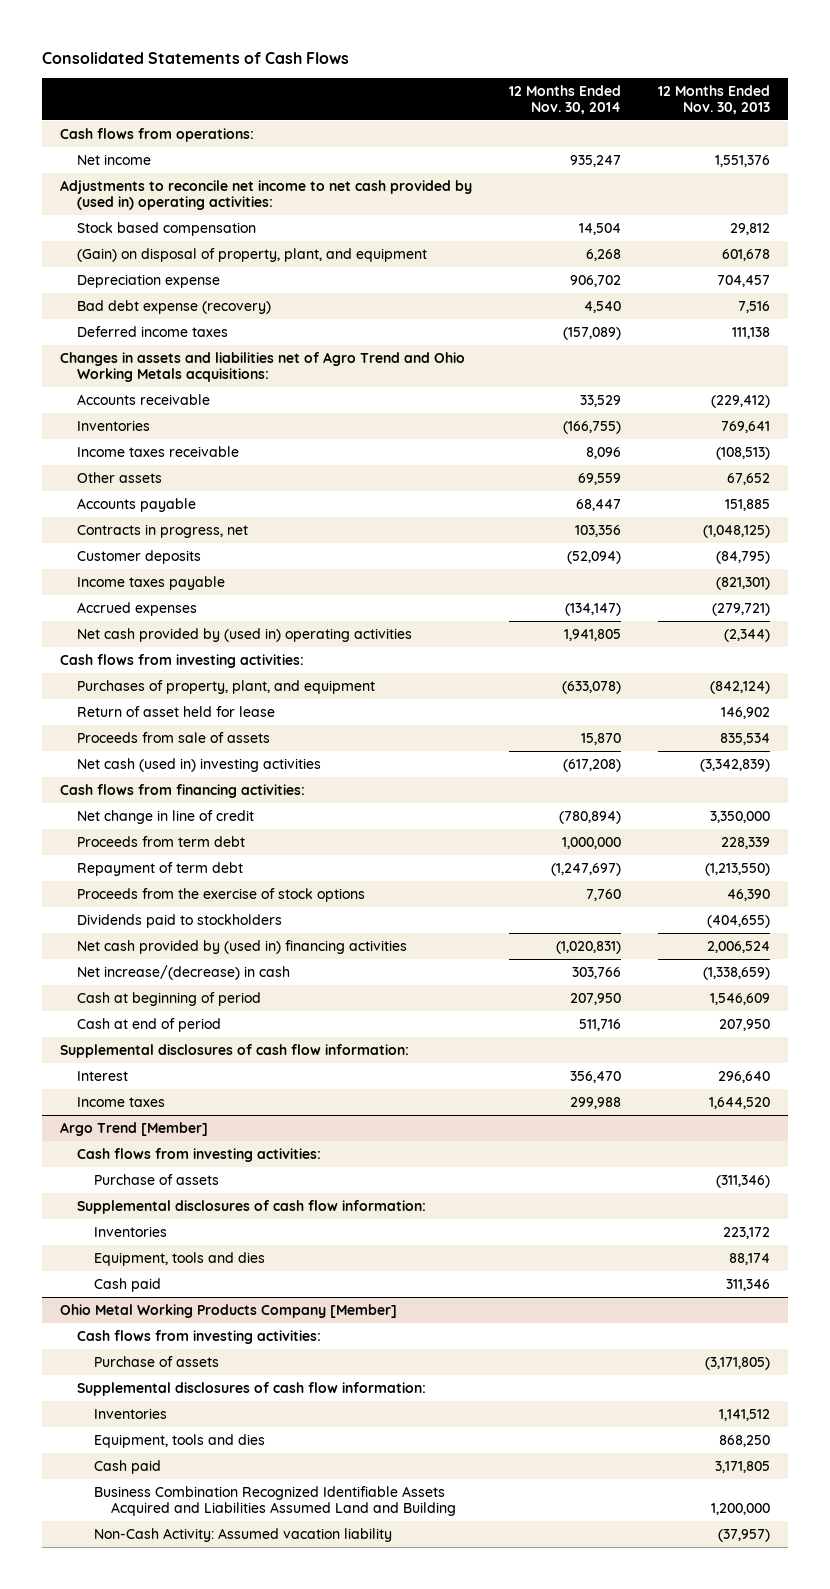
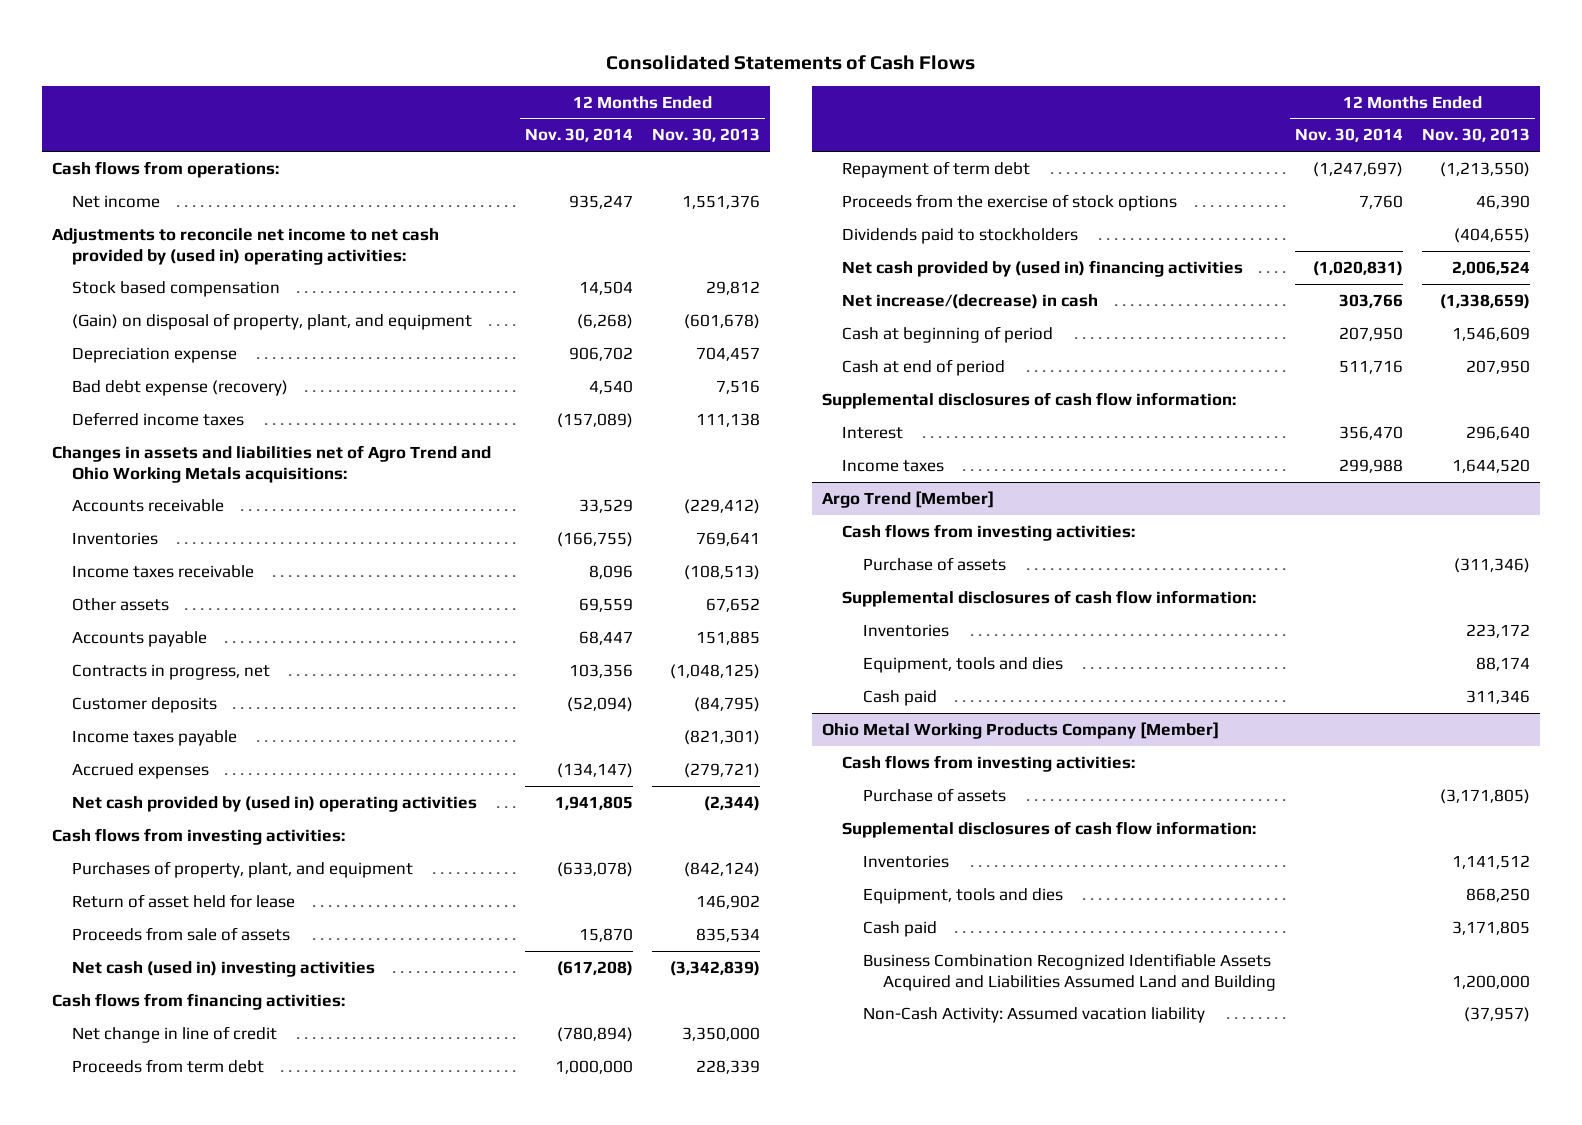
- (Gain) on disposal of property, plant, and equipment | 6,268 | 601,678
+ (Gain) on disposal of property, plant, and equipment | (6,268) | (601,678)

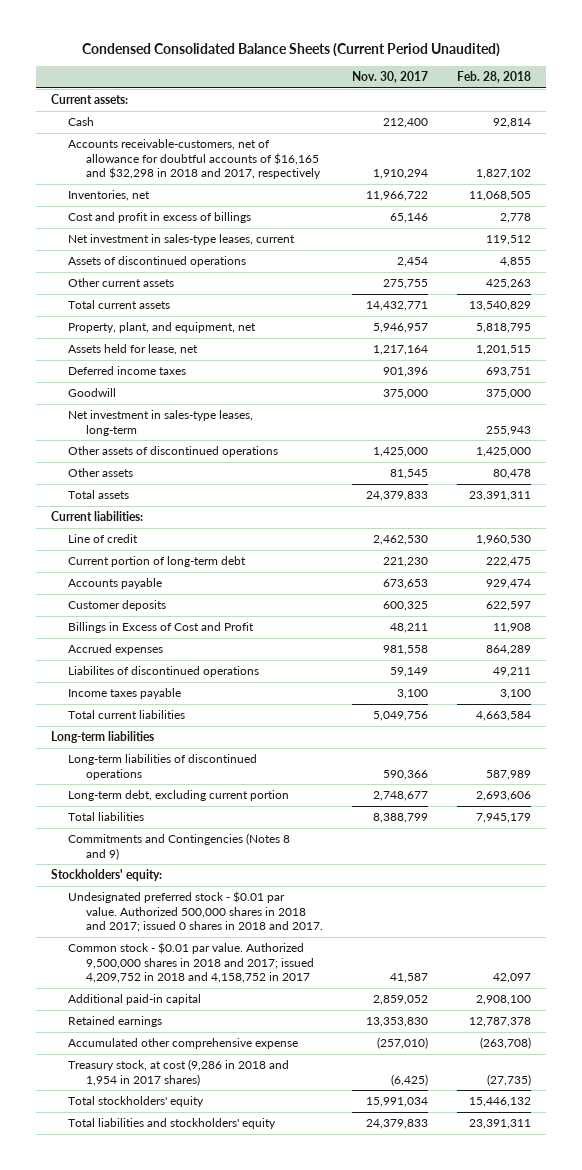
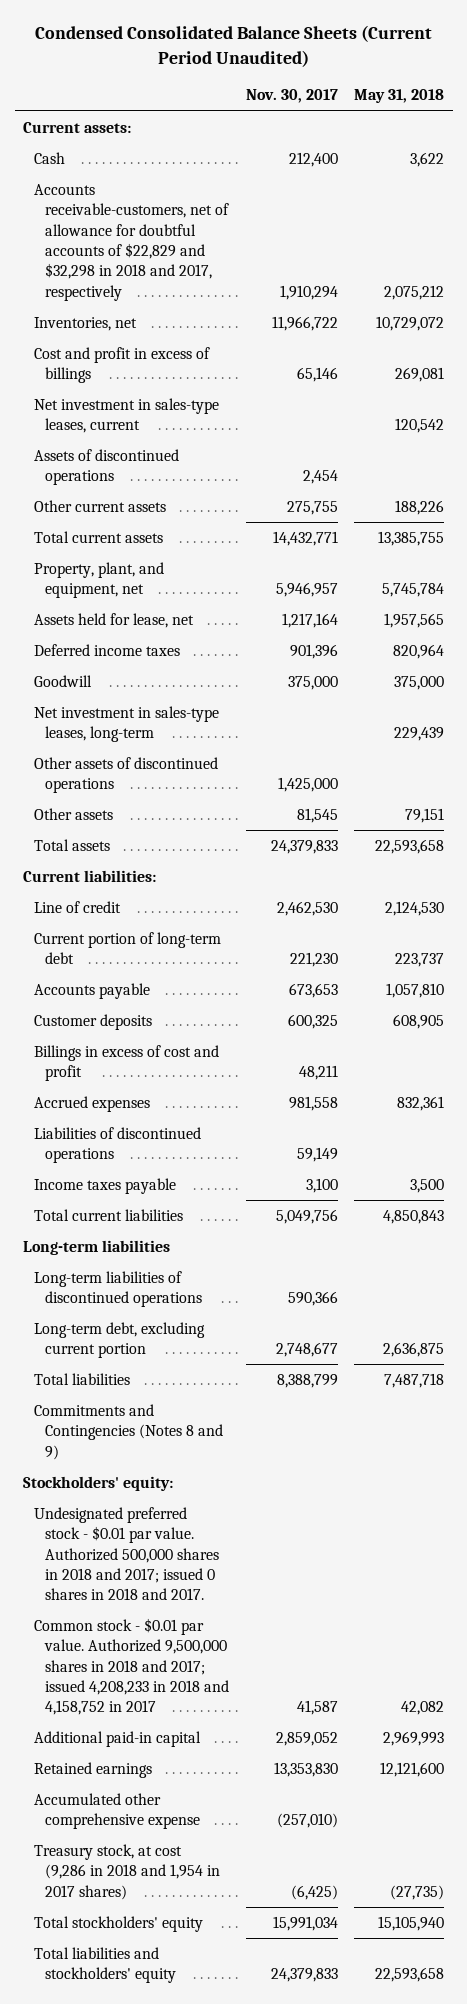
- | Nov. 30, 2017 | Feb. 28, 2018
+ | Nov. 30, 2017 | May 31, 2018
- Accounts receivable-customers, net of allowance for doubtful accounts of $16,165 and $32,298 in 2018 and 2017, respectively | 1,910,294 | 1,827,102
+ Accounts receivable-customers, net of allowance for doubtful accounts of $22,829 and $32,298 in 2018 and 2017, respectively | 1,910,294 | 2,075,212
- Billings in Excess of Cost and Profit | 48,211 | 11,908
+ Billings in excess of cost and profit | 48,211 |
- Liabilites of discontinued operations | 59,149 | 49,211
+ Liabilities of discontinued operations | 59,149 |
- Common stock - $0.01 par value. Authorized 9,500,000 shares in 2018 and 2017; issued 4,209,752 in 2018 and 4,158,752 in 2017 | 41,587 | 42,097
+ Common stock - $0.01 par value. Authorized 9,500,000 shares in 2018 and 2017; issued 4,208,233 in 2018 and 4,158,752 in 2017 | 41,587 | 42,082

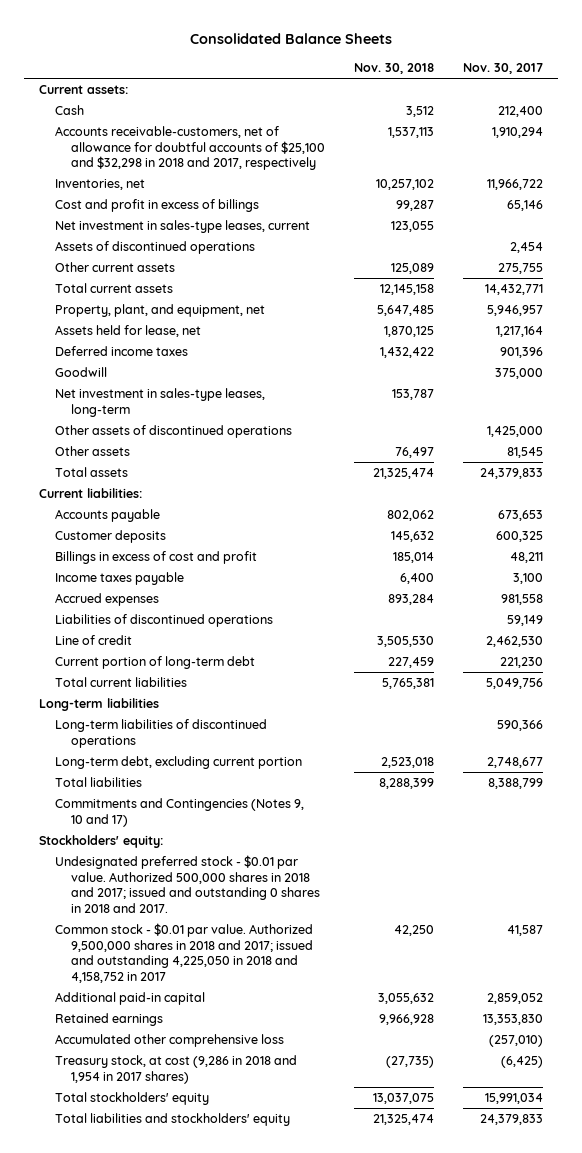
- Condensed Consolidated Balance Sheets (Current Period Unaudited)
+ Consolidated Balance Sheets
- | Nov. 30, 2017 | May 31, 2018
+ | Nov. 30, 2018 | Nov. 30, 2017
- Accounts receivable-customers, net of allowance for doubtful accounts of $22,829 and $32,298 in 2018 and 2017, respectively | 1,910,294 | 2,075,212
+ Accounts receivable-customers, net of allowance for doubtful accounts of $25,100 and $32,298 in 2018 and 2017, respectively | 1,537,113 | 1,910,294
moved up: Income taxes payable | 6,400 | 3,100
moved down: Line of credit | 3,505,530 | 2,462,530
moved down: Current portion of long-term debt | 227,459 | 221,230
- Commitments and Contingencies (Notes 8 and 9)
+ Commitments and Contingencies (Notes 9, 10 and 17)
- Undesignated preferred stock - $0.01 par value. Authorized 500,000 shares in 2018 and 2017; issued 0 shares in 2018 and 2017.
- Common stock - $0.01 par value. Authorized 9,500,000 shares in 2018 and 2017; issued 4,208,233 in 2018 and 4,158,752 in 2017 | 41,587 | 42,082
+ Undesignated preferred stock - $0.01 par value. Authorized 500,000 shares in 2018 and 2017; issued and outstanding 0 shares in 2018 and 2017.
+ Common stock - $0.01 par value. Authorized 9,500,000 shares in 2018 and 2017; issued and outstanding 4,225,050 in 2018 and 4,158,752 in 2017 | 42,250 | 41,587
- Accumulated other comprehensive expense | (257,010) |
+ Accumulated other comprehensive loss | | (257,010)

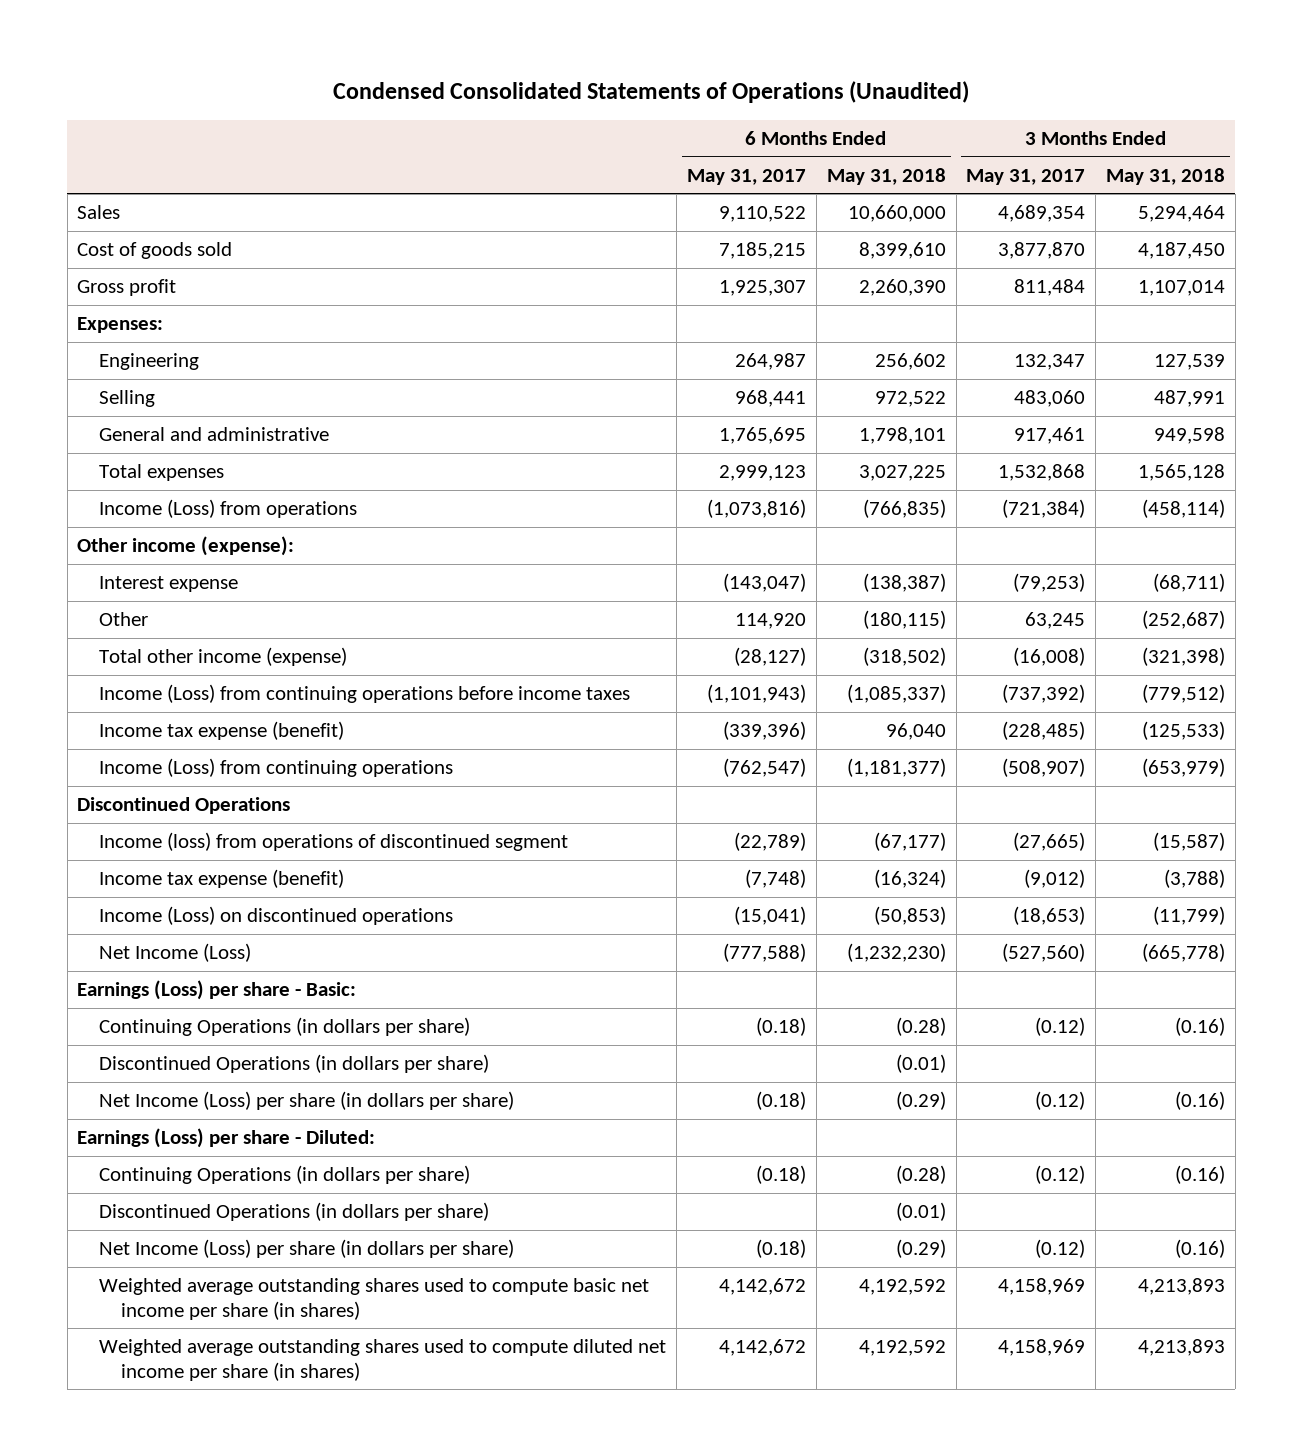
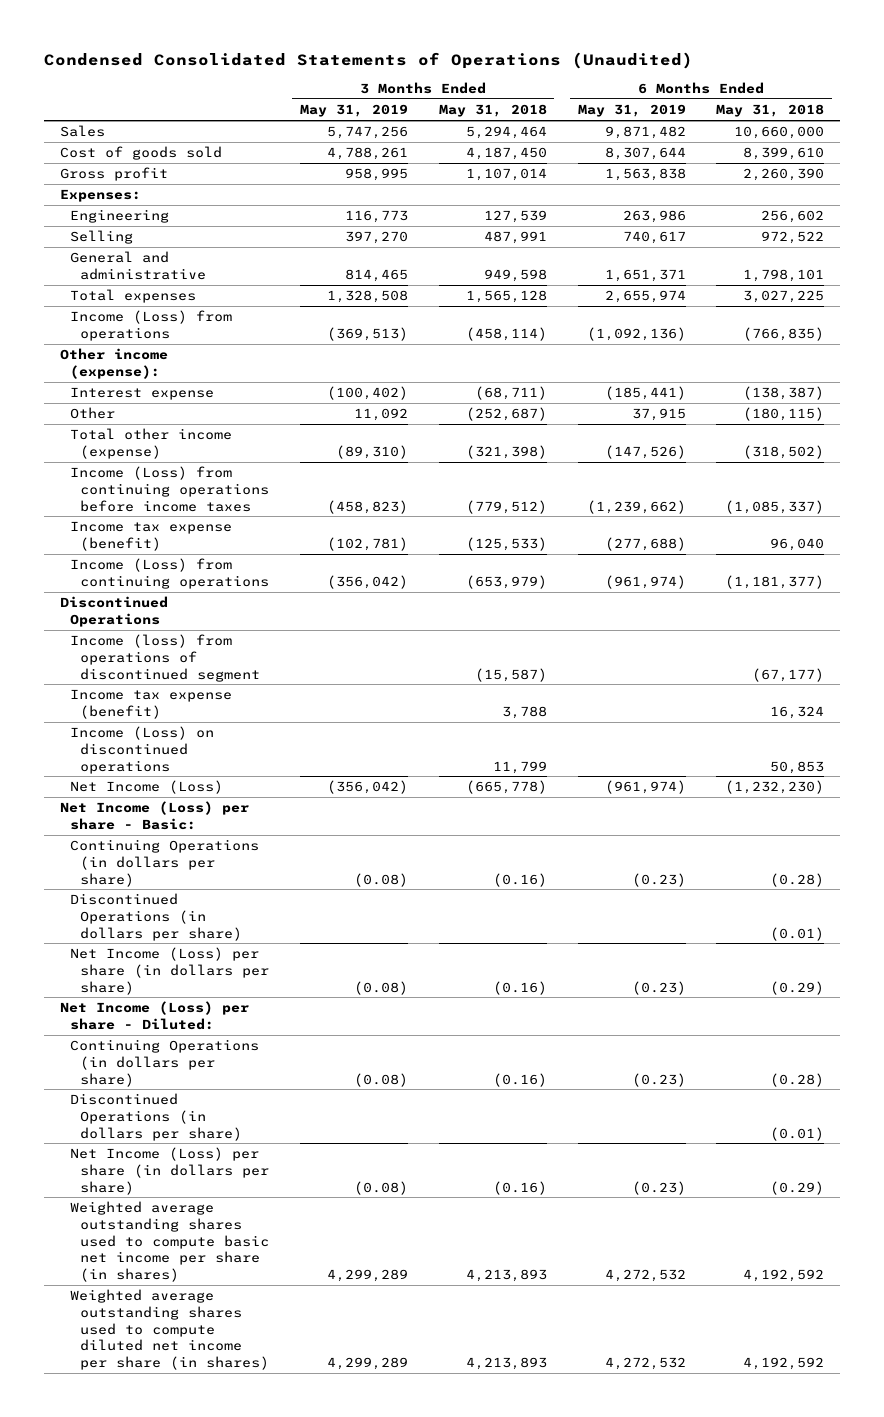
- | 6 Months Ended May 31, 2017 | 6 Months Ended May 31, 2018 | 3 Months Ended May 31, 2017 | 3 Months Ended May 31, 2018
+ | 3 Months Ended May 31, 2019 | 3 Months Ended May 31, 2018 | 6 Months Ended May 31, 2019 | 6 Months Ended May 31, 2018
- Income tax expense (benefit) | (7,748) | (16,324) | (9,012) | (3,788)
- Income (Loss) on discontinued operations | (15,041) | (50,853) | (18,653) | (11,799)
+ Income tax expense (benefit) | | 3,788 | | 16,324
+ Income (Loss) on discontinued operations | | 11,799 | | 50,853
- Earnings (Loss) per share - Basic:
+ Net Income (Loss) per share - Basic:
- Earnings (Loss) per share - Diluted:
+ Net Income (Loss) per share - Diluted:

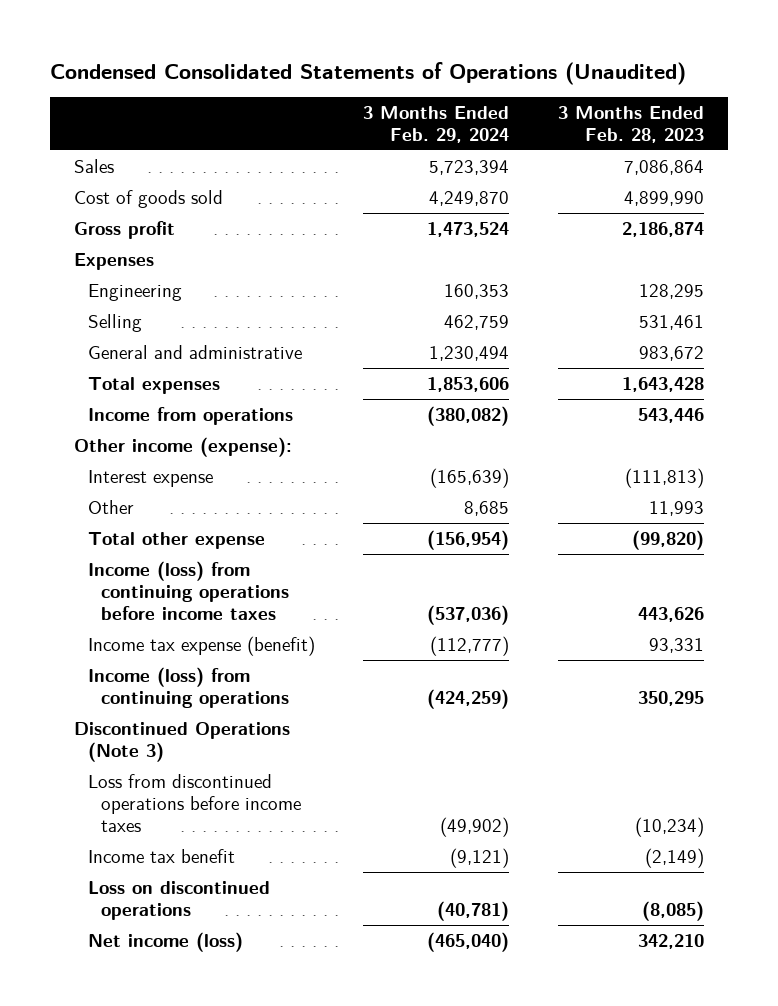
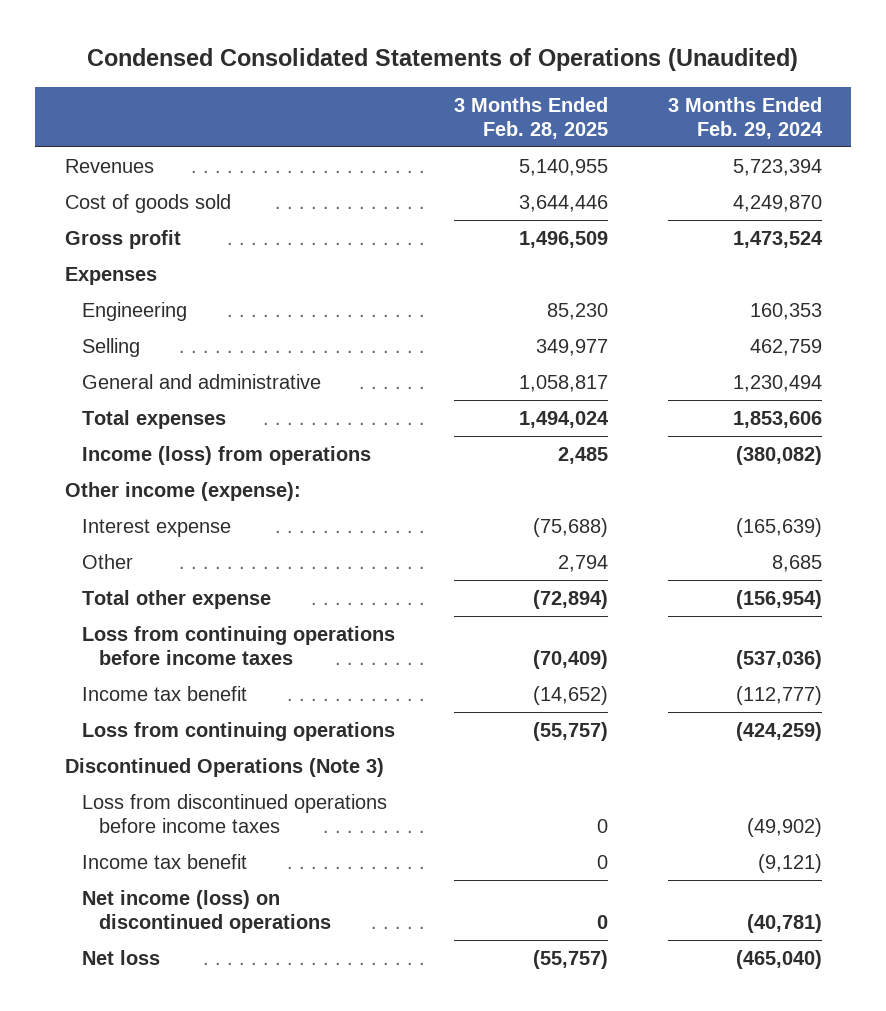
- | 3 Months Ended Feb. 29, 2024 | 3 Months Ended Feb. 28, 2023
+ | 3 Months Ended Feb. 28, 2025 | 3 Months Ended Feb. 29, 2024
- Sales | 5,723,394 | 7,086,864
+ Revenues | 5,140,955 | 5,723,394
- Income from operations | (380,082) | 543,446
+ Income (loss) from operations | 2,485 | (380,082)
- Income (loss) from continuing operations before income taxes | (537,036) | 443,626
- Income tax expense (benefit) | (112,777) | 93,331
- Income (loss) from continuing operations | (424,259) | 350,295
+ Loss from continuing operations before income taxes | (70,409) | (537,036)
+ Income tax benefit | (14,652) | (112,777)
+ Loss from continuing operations | (55,757) | (424,259)
- Loss on discontinued operations | (40,781) | (8,085)
- Net income (loss) | (465,040) | 342,210
+ Net income (loss) on discontinued operations | 0 | (40,781)
+ Net loss | (55,757) | (465,040)

